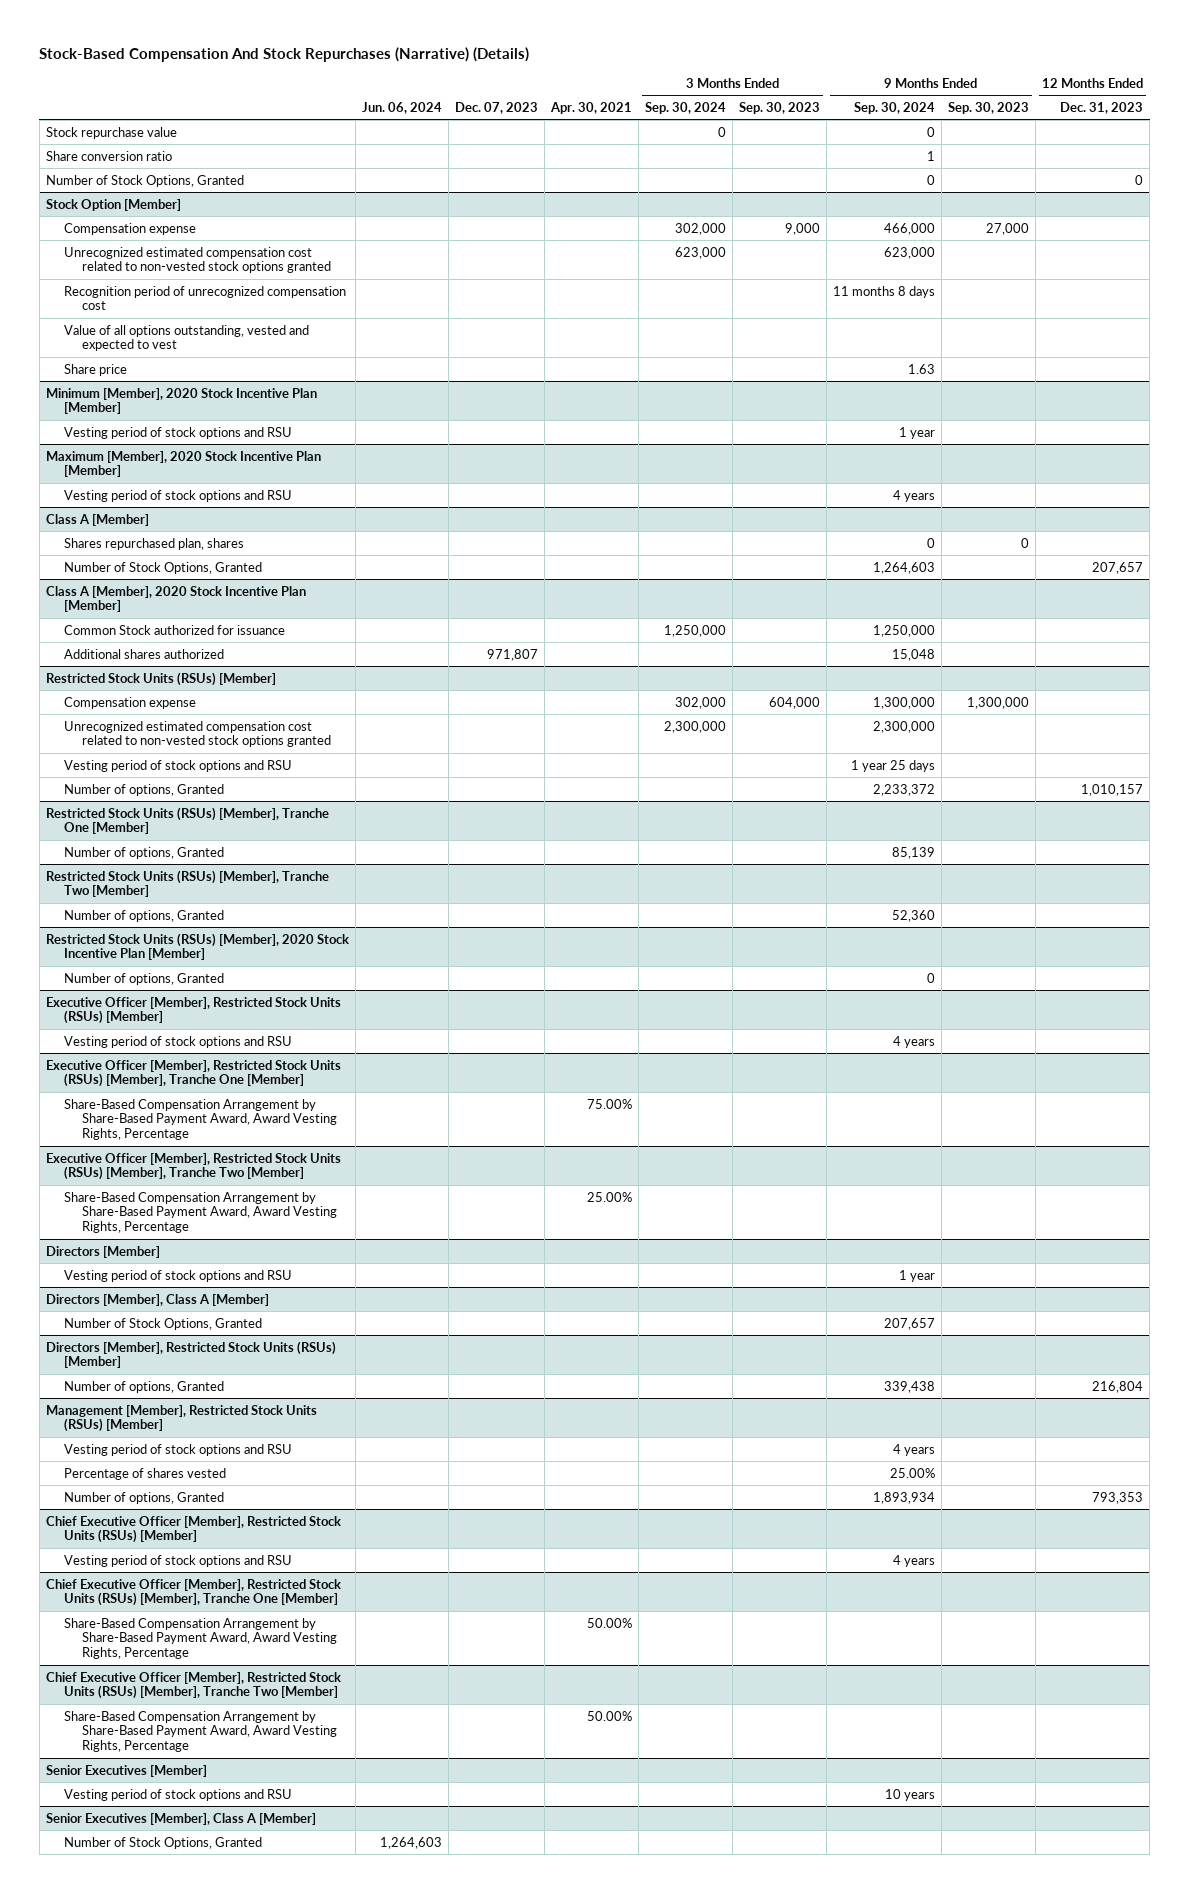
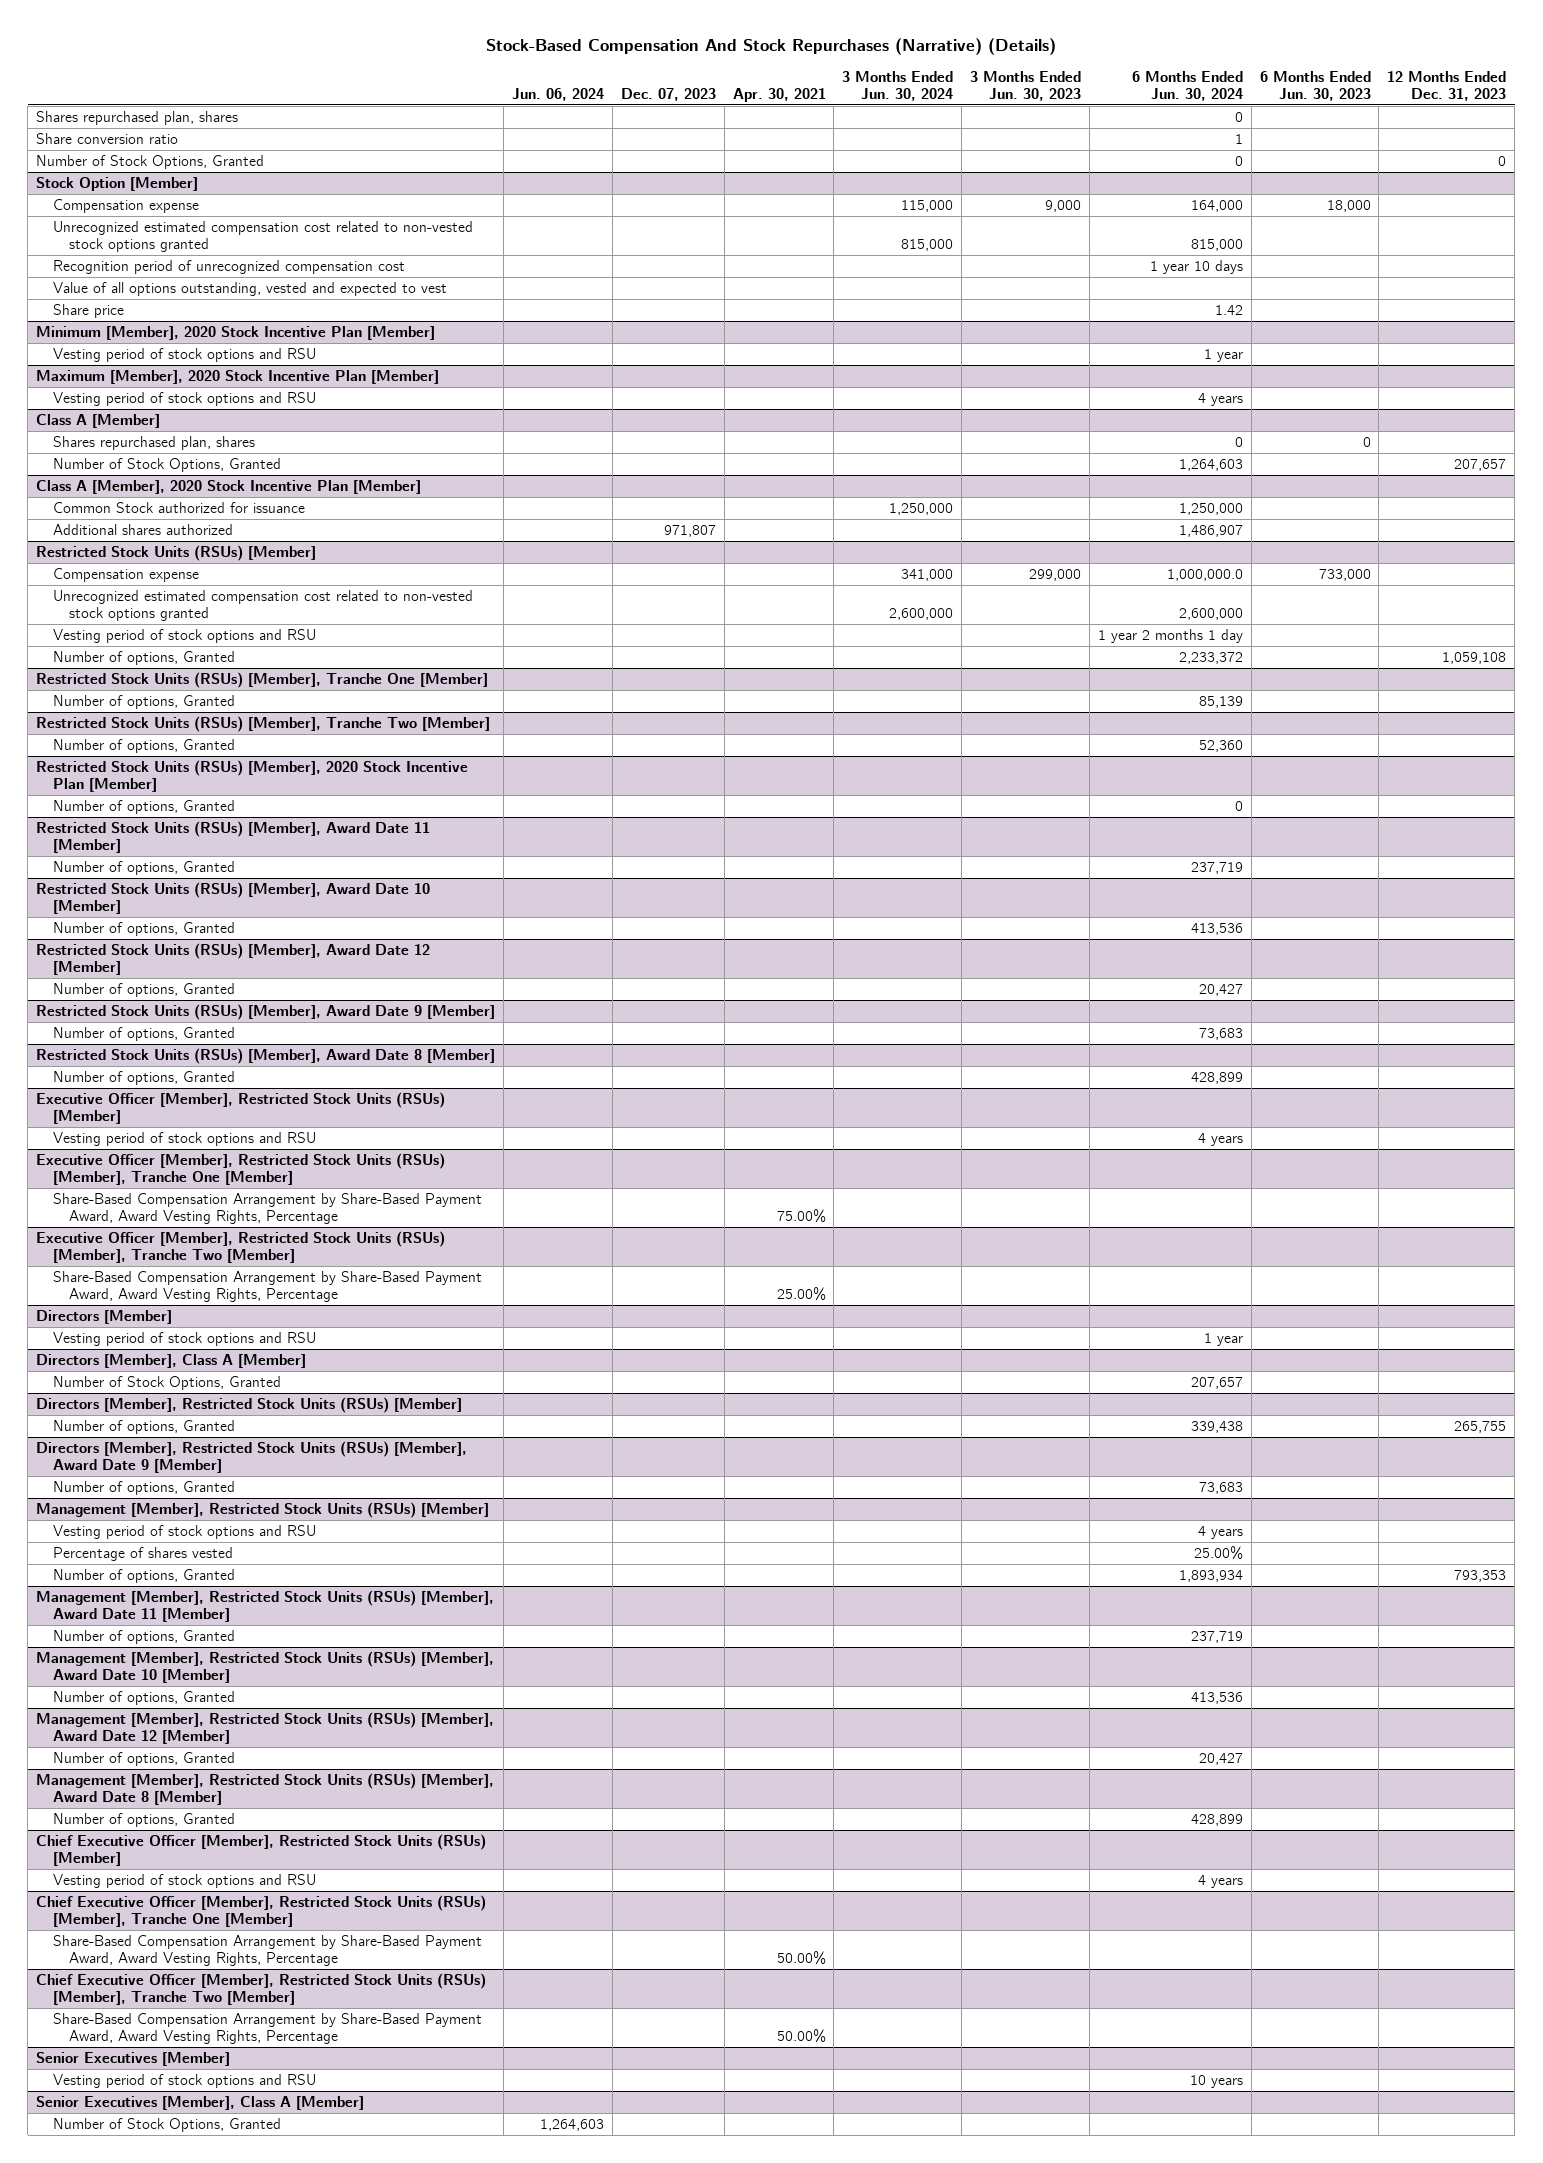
- | Jun. 06, 2024 | Dec. 07, 2023 | Apr. 30, 2021 | 3 Months Ended Sep. 30, 2024 | 3 Months Ended Sep. 30, 2023 | 9 Months Ended Sep. 30, 2024 | 9 Months Ended Sep. 30, 2023 | 12 Months Ended Dec. 31, 2023
+ | Jun. 06, 2024 | Dec. 07, 2023 | Apr. 30, 2021 | 3 Months Ended Jun. 30, 2024 | 3 Months Ended Jun. 30, 2023 | 6 Months Ended Jun. 30, 2024 | 6 Months Ended Jun. 30, 2023 | 12 Months Ended Dec. 31, 2023
- Stock repurchase value | | | | 0 | | 0 | |
+ Shares repurchased plan, shares | | | | | | 0 | |
@ Restricted Stock Units (RSUs) [Member]
- Number of options, Granted | | | | | | 2,233,372 | | 1,010,157
+ Number of options, Granted | | | | | | 2,233,372 | | 1,059,108
+ Restricted Stock Units (RSUs) [Member], Award Date 11 [Member]
+ Number of options, Granted | | | | | | 237,719 | |
+ Restricted Stock Units (RSUs) [Member], Award Date 10 [Member]
+ Number of options, Granted | | | | | | 413,536 | |
+ Restricted Stock Units (RSUs) [Member], Award Date 12 [Member]
+ Number of options, Granted | | | | | | 20,427 | |
+ Restricted Stock Units (RSUs) [Member], Award Date 9 [Member]
+ Number of options, Granted | | | | | | 73,683 | |
+ Restricted Stock Units (RSUs) [Member], Award Date 8 [Member]
+ Number of options, Granted | | | | | | 428,899 | |
@ Directors [Member], Restricted Stock Units (RSUs) [Member]
- Number of options, Granted | | | | | | 339,438 | | 216,804
+ Number of options, Granted | | | | | | 339,438 | | 265,755
+ Directors [Member], Restricted Stock Units (RSUs) [Member], Award Date 9 [Member]
+ Number of options, Granted | | | | | | 73,683 | |
+ Management [Member], Restricted Stock Units (RSUs) [Member], Award Date 11 [Member]
+ Number of options, Granted | | | | | | 237,719 | |
+ Management [Member], Restricted Stock Units (RSUs) [Member], Award Date 10 [Member]
+ Number of options, Granted | | | | | | 413,536 | |
+ Management [Member], Restricted Stock Units (RSUs) [Member], Award Date 12 [Member]
+ Number of options, Granted | | | | | | 20,427 | |
+ Management [Member], Restricted Stock Units (RSUs) [Member], Award Date 8 [Member]
+ Number of options, Granted | | | | | | 428,899 | |

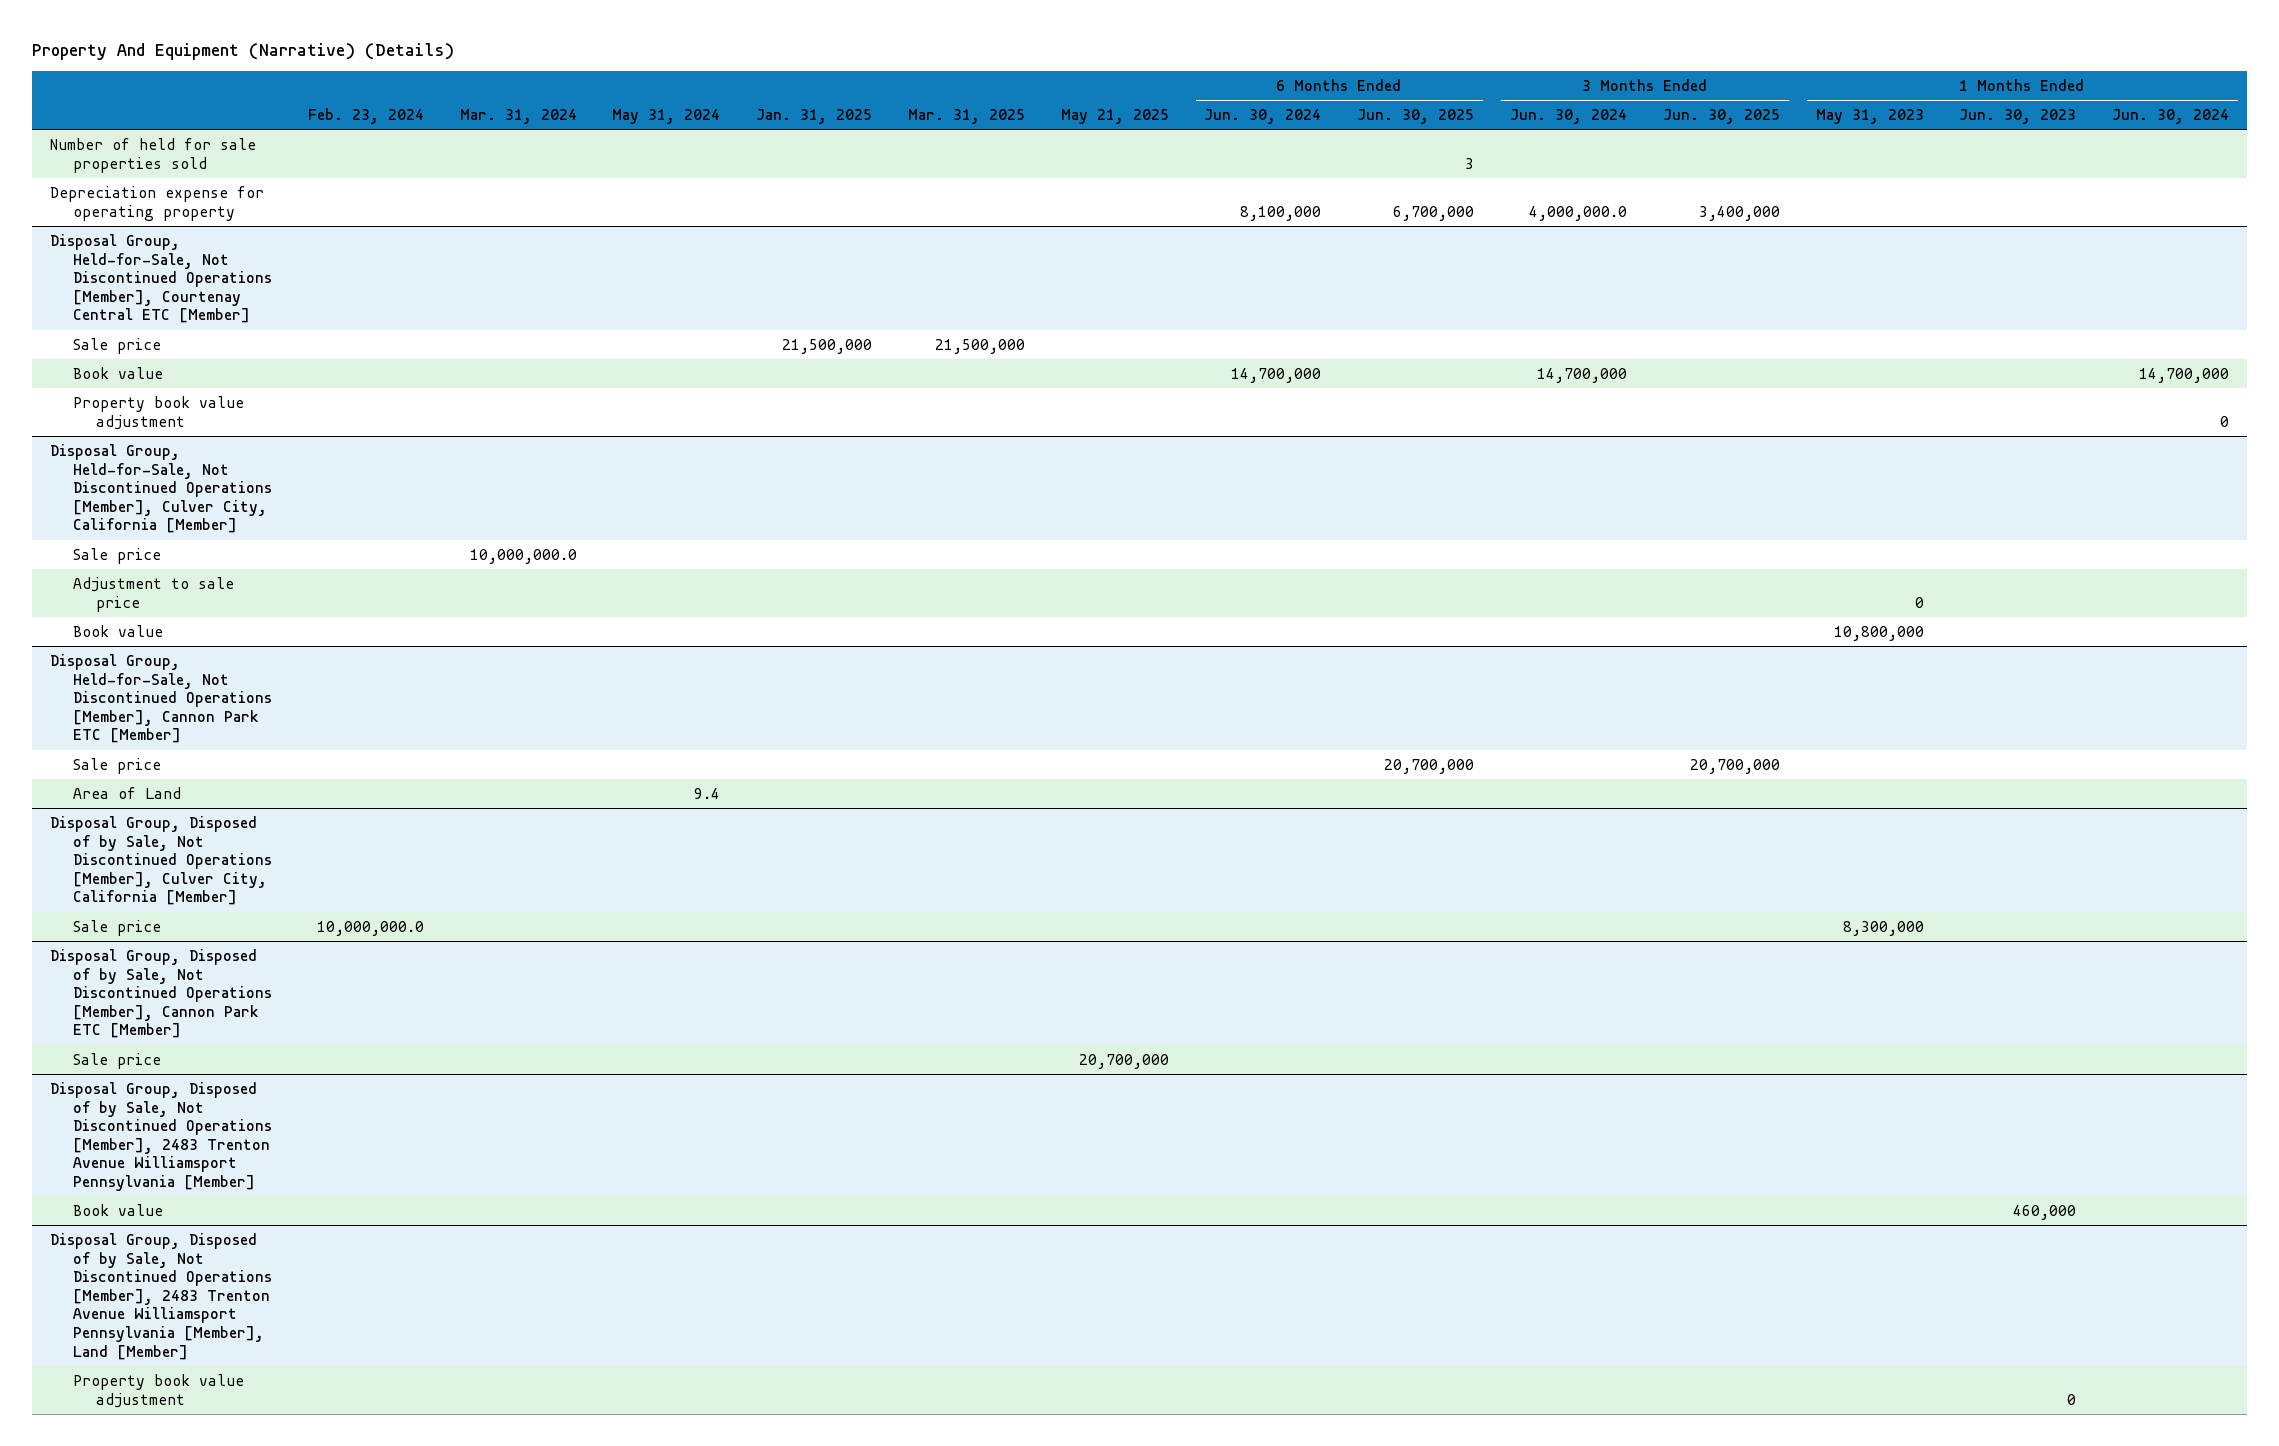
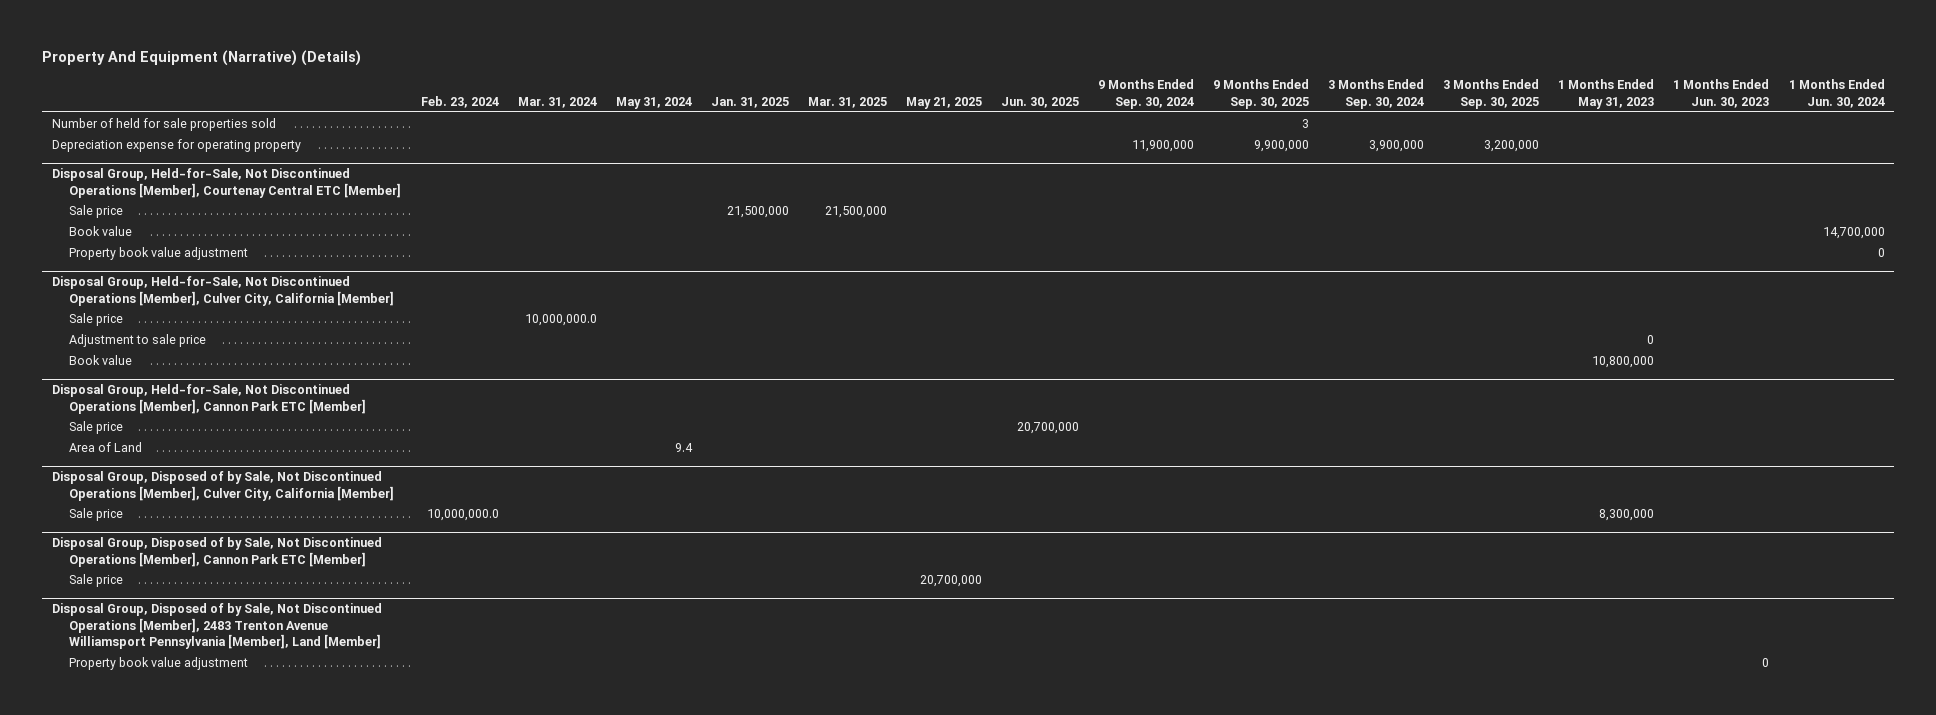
- | Feb. 23, 2024 | Mar. 31, 2024 | May 31, 2024 | Jan. 31, 2025 | Mar. 31, 2025 | May 21, 2025 | 6 Months Ended Jun. 30, 2024 | 6 Months Ended Jun. 30, 2025 | 3 Months Ended Jun. 30, 2024 | 3 Months Ended Jun. 30, 2025 | 1 Months Ended May 31, 2023 | 1 Months Ended Jun. 30, 2023 | 1 Months Ended Jun. 30, 2024
+ | Feb. 23, 2024 | Mar. 31, 2024 | May 31, 2024 | Jan. 31, 2025 | Mar. 31, 2025 | May 21, 2025 | Jun. 30, 2025 | 9 Months Ended Sep. 30, 2024 | 9 Months Ended Sep. 30, 2025 | 3 Months Ended Sep. 30, 2024 | 3 Months Ended Sep. 30, 2025 | 1 Months Ended May 31, 2023 | 1 Months Ended Jun. 30, 2023 | 1 Months Ended Jun. 30, 2024
- Disposal Group, Disposed of by Sale, Not Discontinued Operations [Member], 2483 Trenton Avenue Williamsport Pennsylvania [Member]
- Book value | | | | | | | | | | | | 460,000 |

